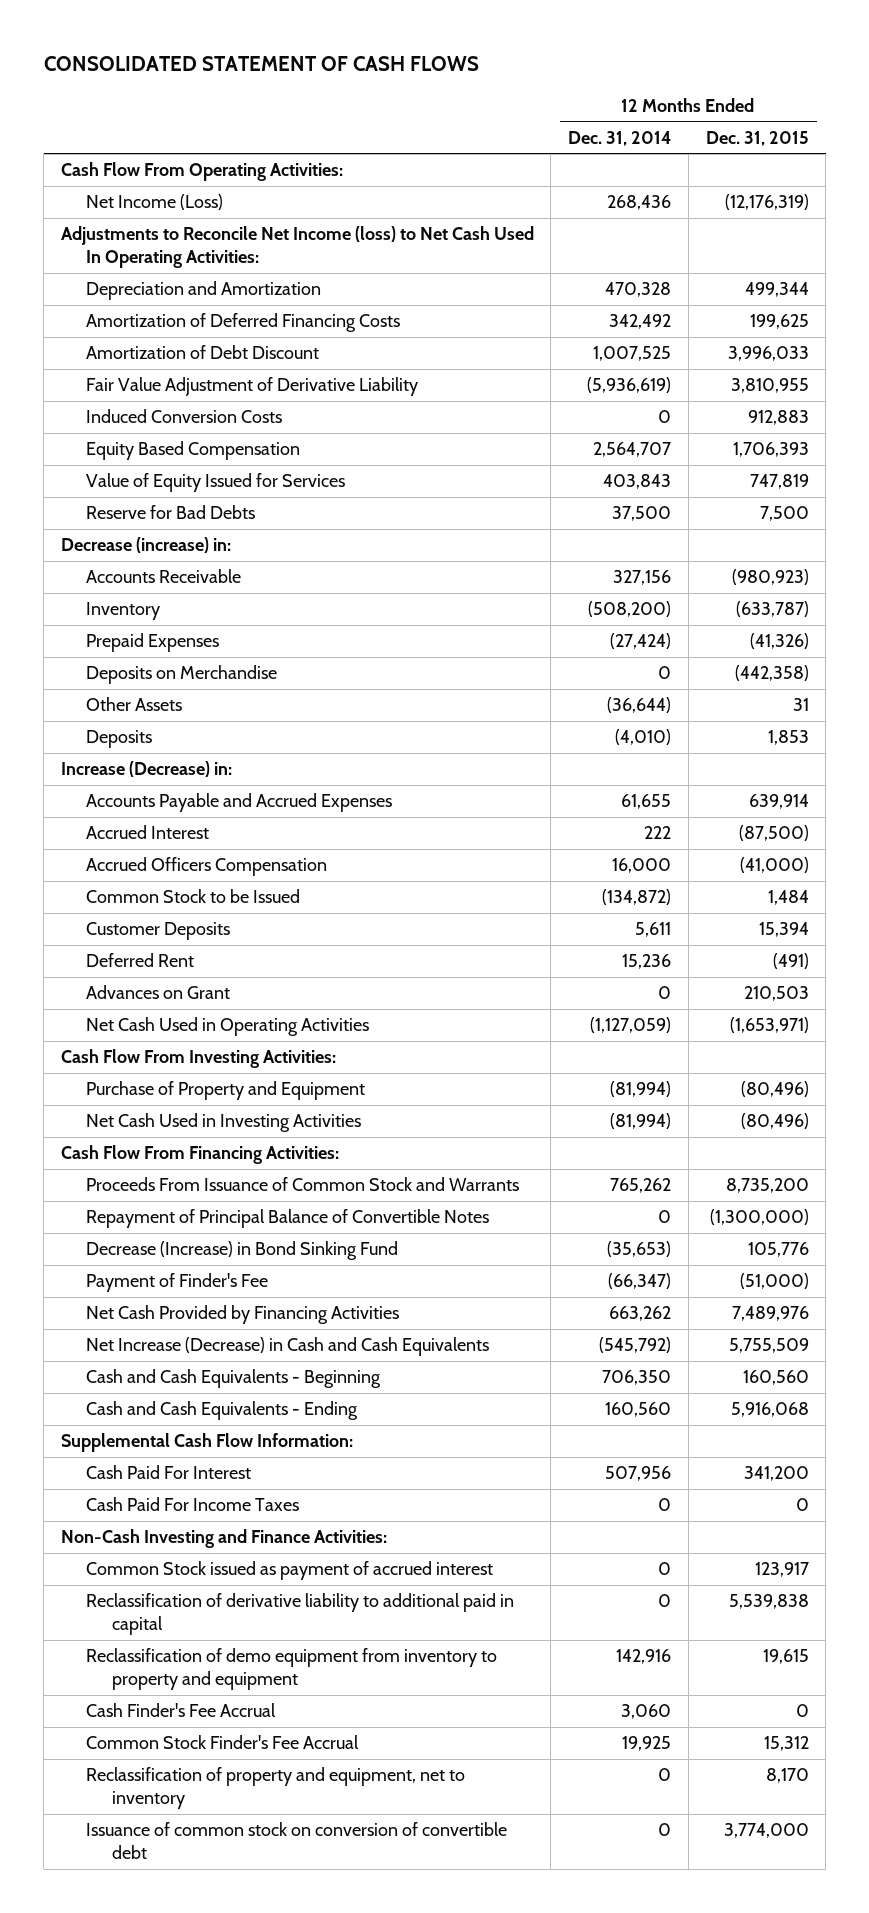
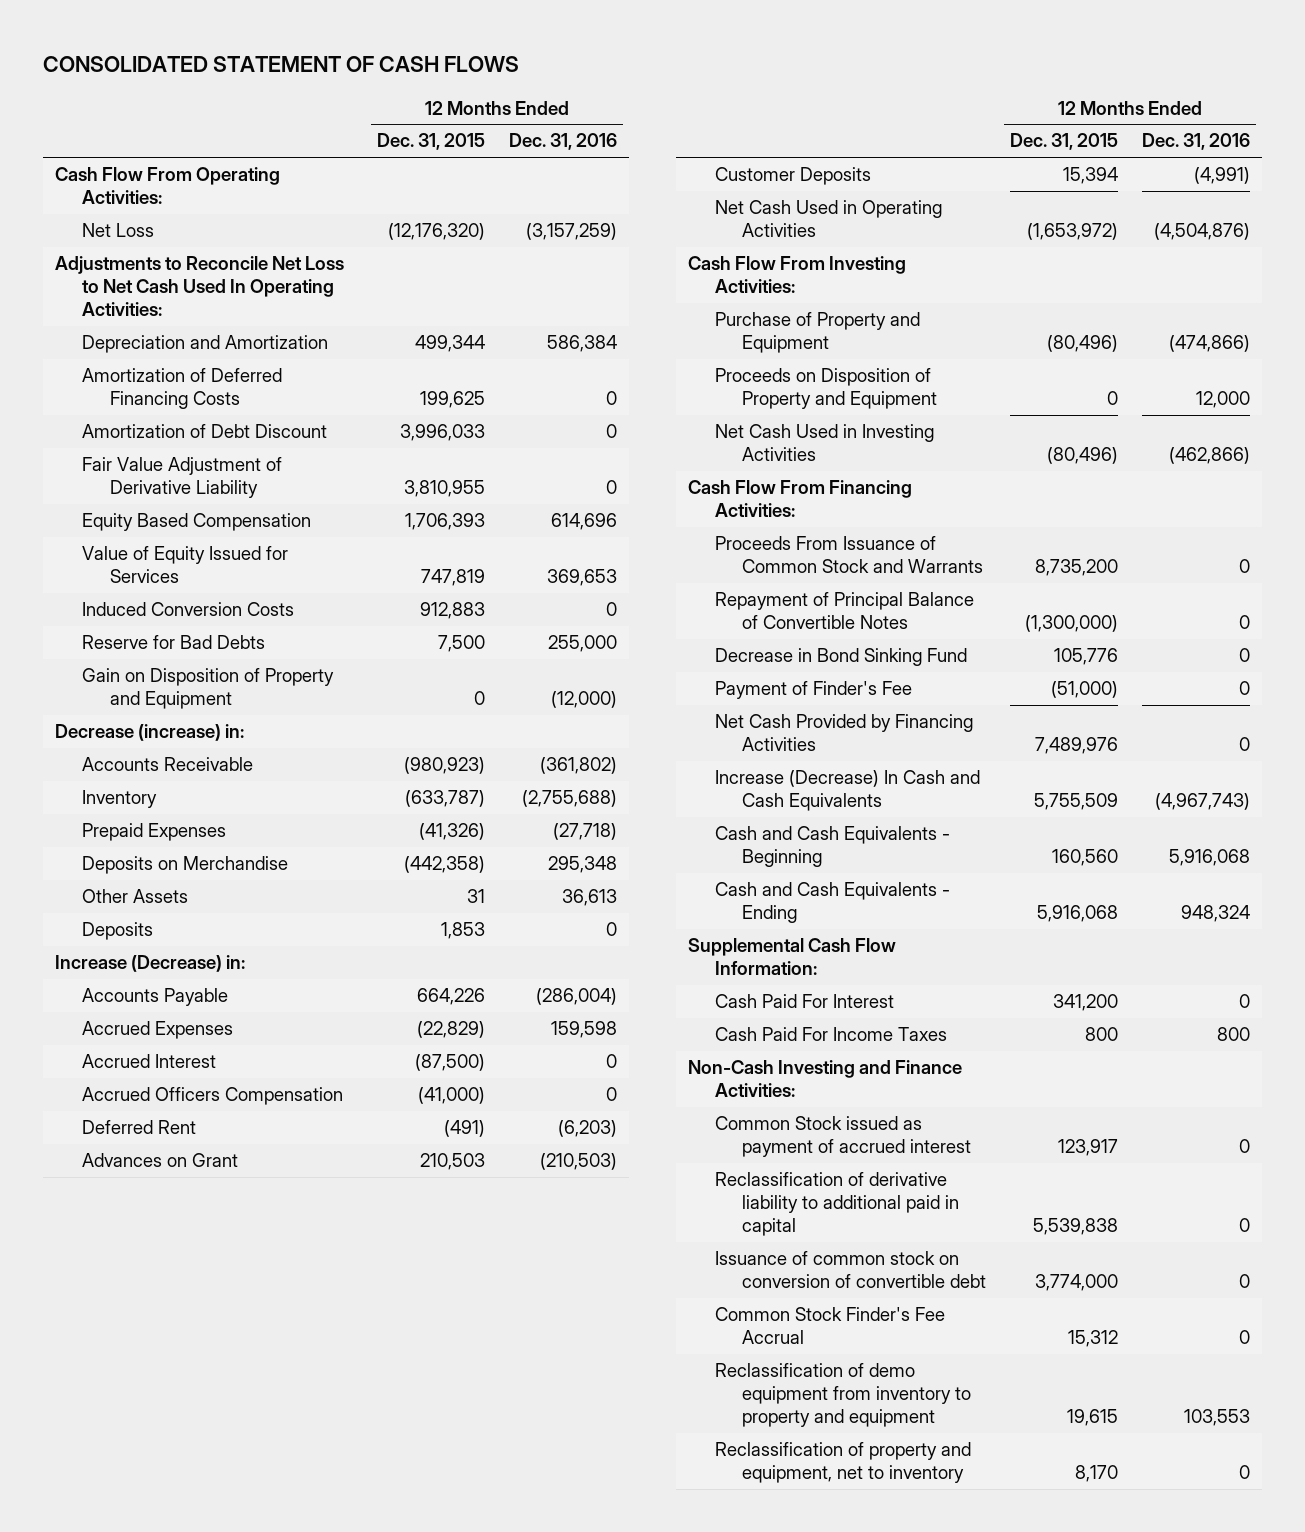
- | 12 Months Ended Dec. 31, 2014 | 12 Months Ended Dec. 31, 2015
+ | 12 Months Ended Dec. 31, 2015 | 12 Months Ended Dec. 31, 2016
- Net Income (Loss) | 268,436 | (12,176,319)
- Adjustments to Reconcile Net Income (loss) to Net Cash Used In Operating Activities:
+ Net Loss | (12,176,320) | (3,157,259)
+ Adjustments to Reconcile Net Loss to Net Cash Used In Operating Activities:
moved down: Induced Conversion Costs | 912,883 | 0
+ Gain on Disposition of Property and Equipment | 0 | (12,000)
- Accounts Payable and Accrued Expenses | 61,655 | 639,914
+ Accounts Payable | 664,226 | (286,004)
+ Accrued Expenses | (22,829) | 159,598
- Common Stock to be Issued | (134,872) | 1,484
- Net Cash Used in Operating Activities | (1,127,059) | (1,653,971)
moved down: Customer Deposits | 15,394 | (4,991)
+ Net Cash Used in Operating Activities | (1,653,972) | (4,504,876)
+ Proceeds on Disposition of Property and Equipment | 0 | 12,000
- Decrease (Increase) in Bond Sinking Fund | (35,653) | 105,776
+ Decrease in Bond Sinking Fund | 105,776 | 0
- Net Increase (Decrease) in Cash and Cash Equivalents | (545,792) | 5,755,509
+ Increase (Decrease) In Cash and Cash Equivalents | 5,755,509 | (4,967,743)
- Cash Paid For Income Taxes | 0 | 0
+ Cash Paid For Income Taxes | 800 | 800
- Cash Finder's Fee Accrual | 3,060 | 0
moved up: Issuance of common stock on conversion of convertible debt | 3,774,000 | 0
moved down: Reclassification of demo equipment from inventory to property and equipment | 19,615 | 103,553

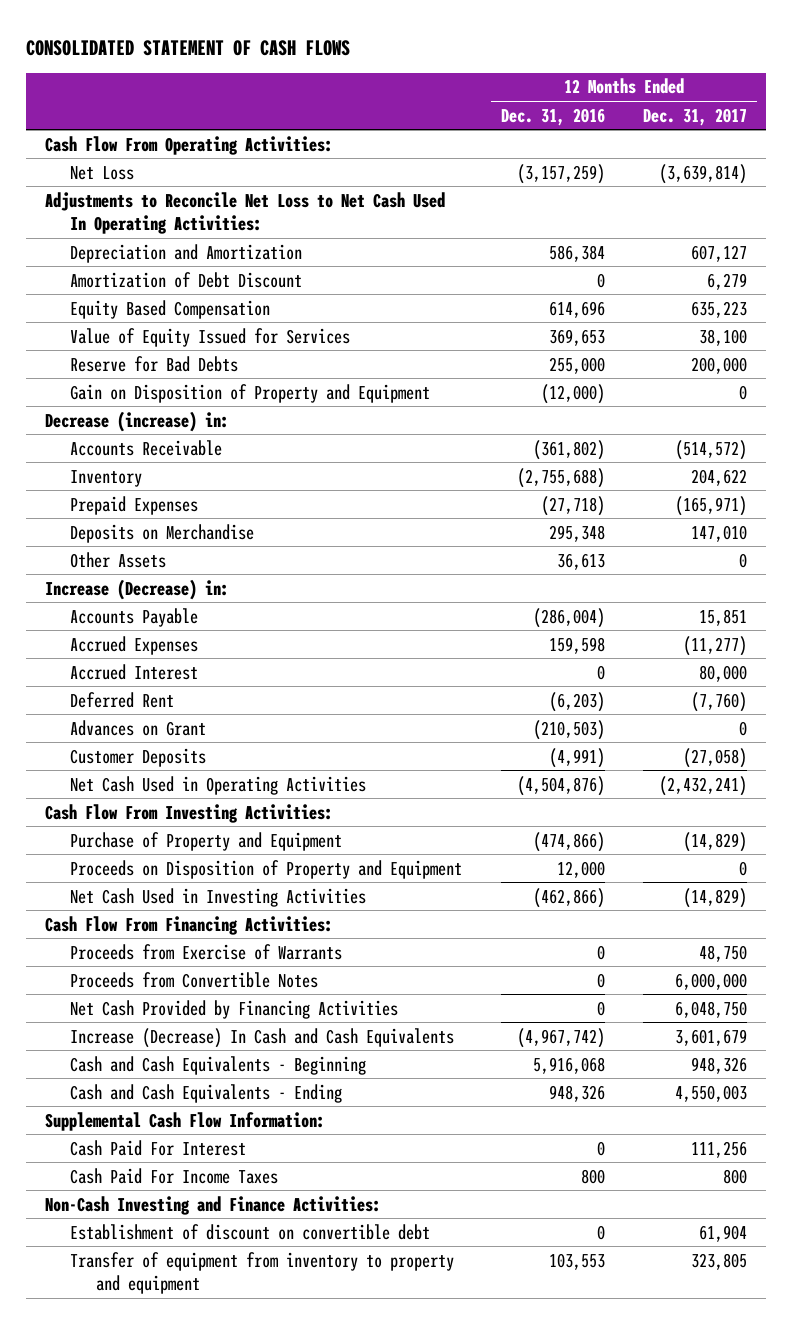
- | 12 Months Ended Dec. 31, 2015 | 12 Months Ended Dec. 31, 2016
+ | 12 Months Ended Dec. 31, 2016 | 12 Months Ended Dec. 31, 2017
- Amortization of Deferred Financing Costs | 199,625 | 0
- Fair Value Adjustment of Derivative Liability | 3,810,955 | 0
- Induced Conversion Costs | 912,883 | 0
- Deposits | 1,853 | 0
- Accrued Officers Compensation | (41,000) | 0
- Proceeds From Issuance of Common Stock and Warrants | 8,735,200 | 0
- Repayment of Principal Balance of Convertible Notes | (1,300,000) | 0
- Decrease in Bond Sinking Fund | 105,776 | 0
- Payment of Finder's Fee | (51,000) | 0
+ Proceeds from Exercise of Warrants | 0 | 48,750
+ Proceeds from Convertible Notes | 0 | 6,000,000
- Increase (Decrease) In Cash and Cash Equivalents | 5,755,509 | (4,967,743)
+ Increase (Decrease) In Cash and Cash Equivalents | (4,967,742) | 3,601,679
- Cash and Cash Equivalents - Ending | 5,916,068 | 948,324
+ Cash and Cash Equivalents - Ending | 948,326 | 4,550,003
- Common Stock issued as payment of accrued interest | 123,917 | 0
- Reclassification of derivative liability to additional paid in capital | 5,539,838 | 0
- Issuance of common stock on conversion of convertible debt | 3,774,000 | 0
- Common Stock Finder's Fee Accrual | 15,312 | 0
- Reclassification of demo equipment from inventory to property and equipment | 19,615 | 103,553
- Reclassification of property and equipment, net to inventory | 8,170 | 0
+ Establishment of discount on convertible debt | 0 | 61,904
+ Transfer of equipment from inventory to property and equipment | 103,553 | 323,805

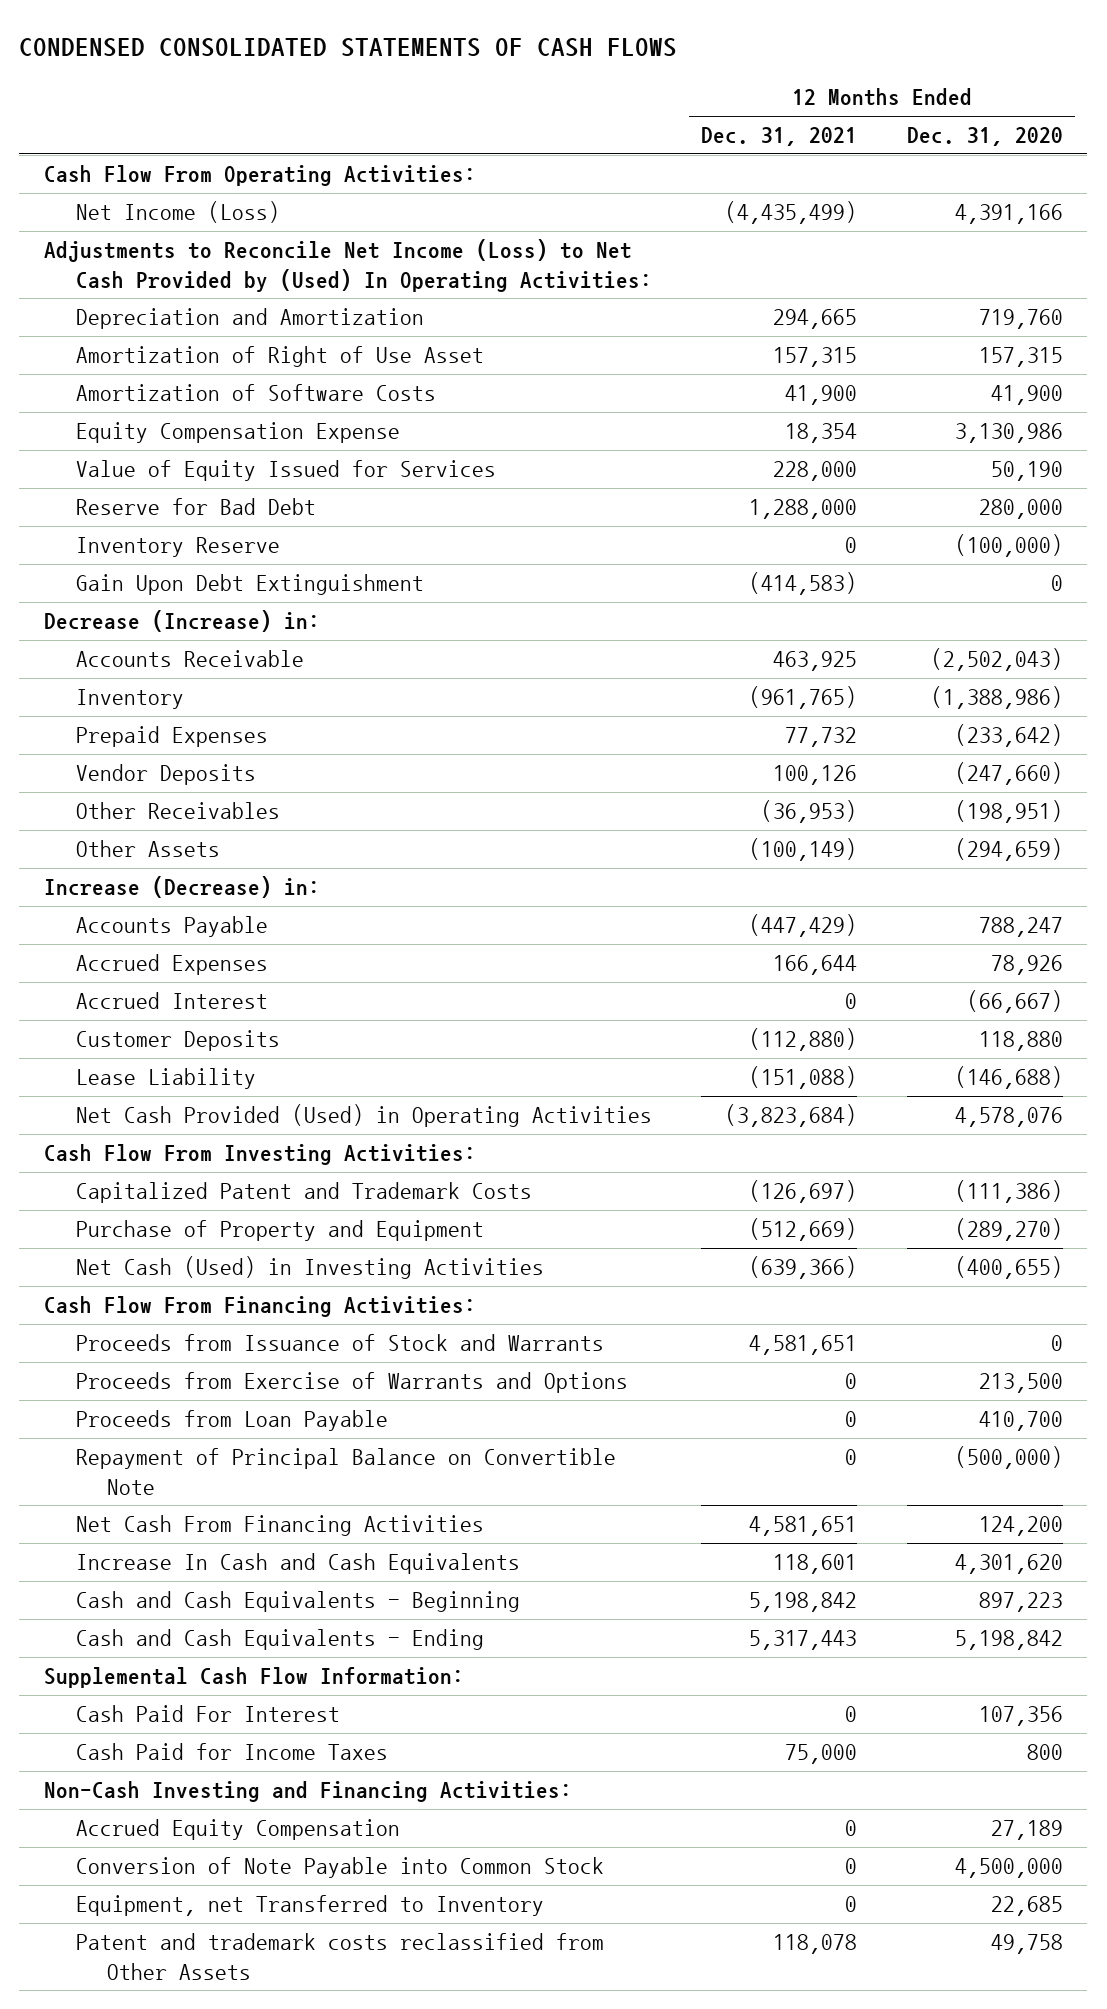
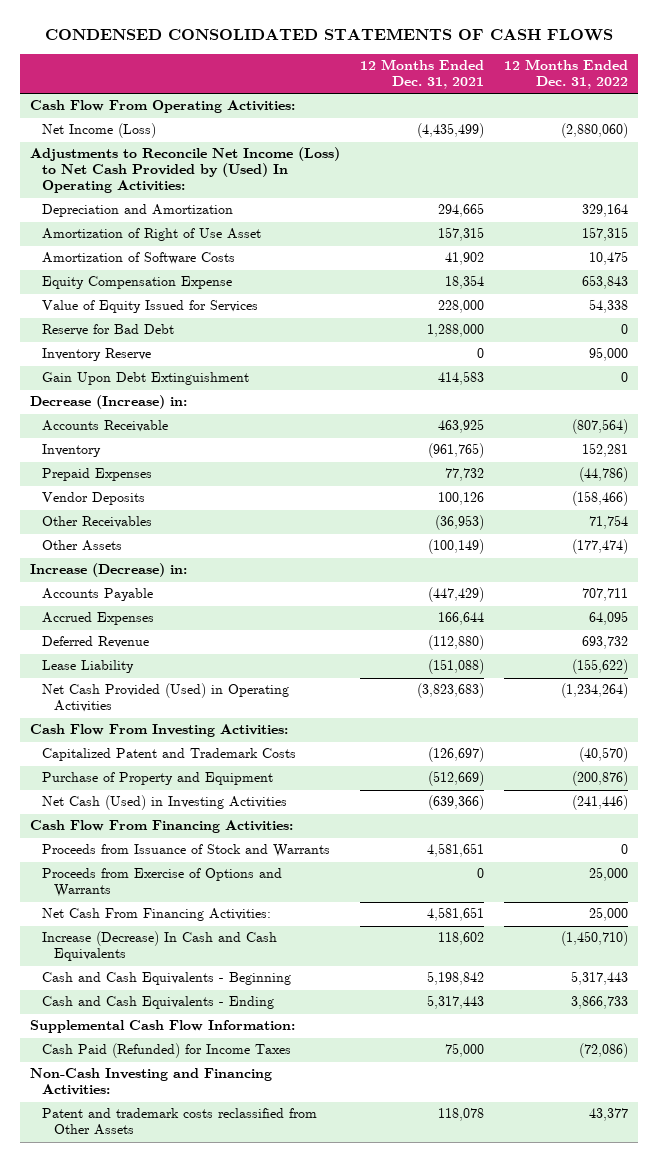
- | 12 Months Ended Dec. 31, 2021 | 12 Months Ended Dec. 31, 2020
+ | 12 Months Ended Dec. 31, 2021 | 12 Months Ended Dec. 31, 2022
- Amortization of Software Costs | 41,900 | 41,900
+ Amortization of Software Costs | 41,902 | 10,475
- Gain Upon Debt Extinguishment | (414,583) | 0
+ Gain Upon Debt Extinguishment | 414,583 | 0
- Accrued Interest | 0 | (66,667)
- Customer Deposits | (112,880) | 118,880
+ Deferred Revenue | (112,880) | 693,732
- Net Cash Provided (Used) in Operating Activities | (3,823,684) | 4,578,076
+ Net Cash Provided (Used) in Operating Activities | (3,823,683) | (1,234,264)
- Proceeds from Exercise of Warrants and Options | 0 | 213,500
- Proceeds from Loan Payable | 0 | 410,700
- Repayment of Principal Balance on Convertible Note | 0 | (500,000)
- Net Cash From Financing Activities | 4,581,651 | 124,200
- Increase In Cash and Cash Equivalents | 118,601 | 4,301,620
+ Proceeds from Exercise of Options and Warrants | 0 | 25,000
+ Net Cash From Financing Activities: | 4,581,651 | 25,000
+ Increase (Decrease) In Cash and Cash Equivalents | 118,602 | (1,450,710)
- Cash Paid For Interest | 0 | 107,356
- Cash Paid for Income Taxes | 75,000 | 800
+ Cash Paid (Refunded) for Income Taxes | 75,000 | (72,086)
- Accrued Equity Compensation | 0 | 27,189
- Conversion of Note Payable into Common Stock | 0 | 4,500,000
- Equipment, net Transferred to Inventory | 0 | 22,685

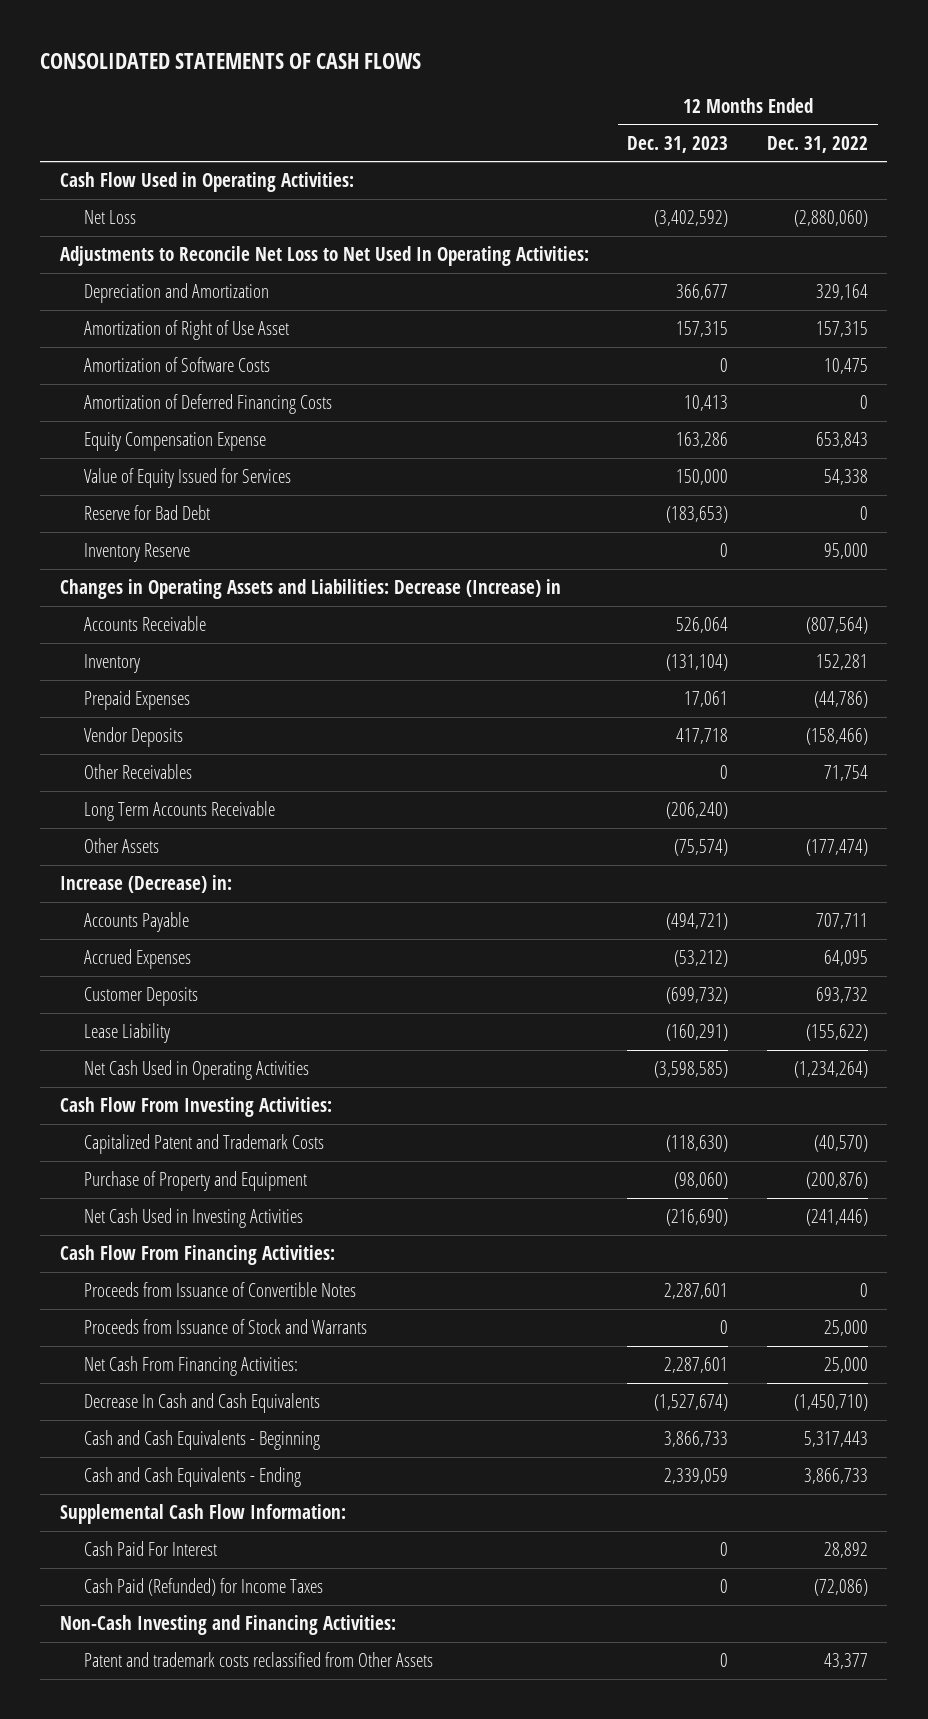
- CONDENSED CONSOLIDATED STATEMENTS OF CASH FLOWS
+ CONSOLIDATED STATEMENTS OF CASH FLOWS
- | 12 Months Ended Dec. 31, 2021 | 12 Months Ended Dec. 31, 2022
+ | 12 Months Ended Dec. 31, 2023 | 12 Months Ended Dec. 31, 2022
- Cash Flow From Operating Activities:
- Net Income (Loss) | (4,435,499) | (2,880,060)
- Adjustments to Reconcile Net Income (Loss) to Net Cash Provided by (Used) In Operating Activities:
+ Cash Flow Used in Operating Activities:
+ Net Loss | (3,402,592) | (2,880,060)
+ Adjustments to Reconcile Net Loss to Net Used In Operating Activities:
+ Amortization of Deferred Financing Costs | 10,413 | 0
- Gain Upon Debt Extinguishment | 414,583 | 0
- Decrease (Increase) in:
+ Changes in Operating Assets and Liabilities: Decrease (Increase) in
+ Long Term Accounts Receivable | (206,240) |
- Deferred Revenue | (112,880) | 693,732
+ Customer Deposits | (699,732) | 693,732
- Net Cash Provided (Used) in Operating Activities | (3,823,683) | (1,234,264)
+ Net Cash Used in Operating Activities | (3,598,585) | (1,234,264)
- Net Cash (Used) in Investing Activities | (639,366) | (241,446)
+ Net Cash Used in Investing Activities | (216,690) | (241,446)
- Proceeds from Issuance of Stock and Warrants | 4,581,651 | 0
- Proceeds from Exercise of Options and Warrants | 0 | 25,000
+ Proceeds from Issuance of Convertible Notes | 2,287,601 | 0
+ Proceeds from Issuance of Stock and Warrants | 0 | 25,000
- Increase (Decrease) In Cash and Cash Equivalents | 118,602 | (1,450,710)
+ Decrease In Cash and Cash Equivalents | (1,527,674) | (1,450,710)
+ Cash Paid For Interest | 0 | 28,892

